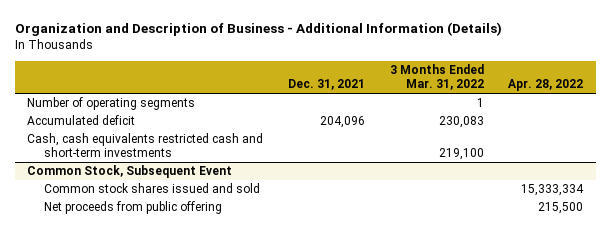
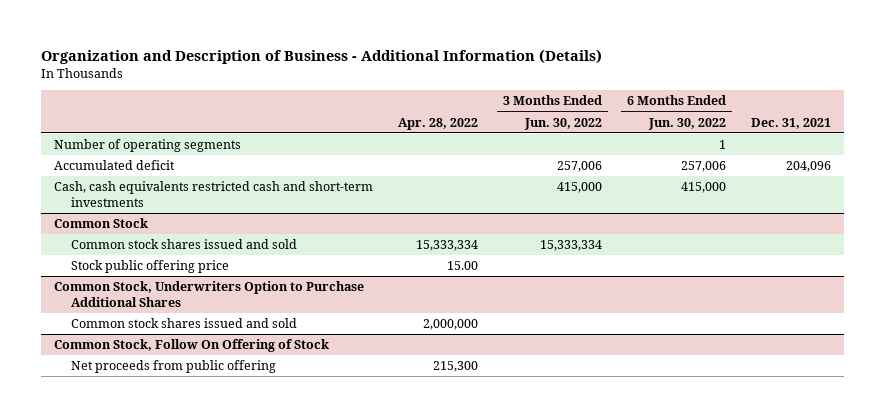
- | Dec. 31, 2021 | 3 Months Ended Mar. 31, 2022 | Apr. 28, 2022
+ | Apr. 28, 2022 | 3 Months Ended Jun. 30, 2022 | 6 Months Ended Jun. 30, 2022 | Dec. 31, 2021
- Common Stock, Subsequent Event
+ Common Stock
- Net proceeds from public offering | | | 215,500
+ Stock public offering price | 15.00 | | |
+ Common Stock, Underwriters Option to Purchase Additional Shares
+ Common stock shares issued and sold | 2,000,000 | | |
+ Common Stock, Follow On Offering of Stock
+ Net proceeds from public offering | 215,300 | | |

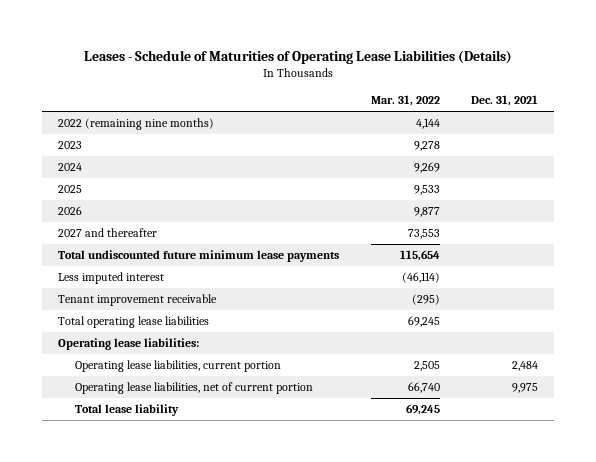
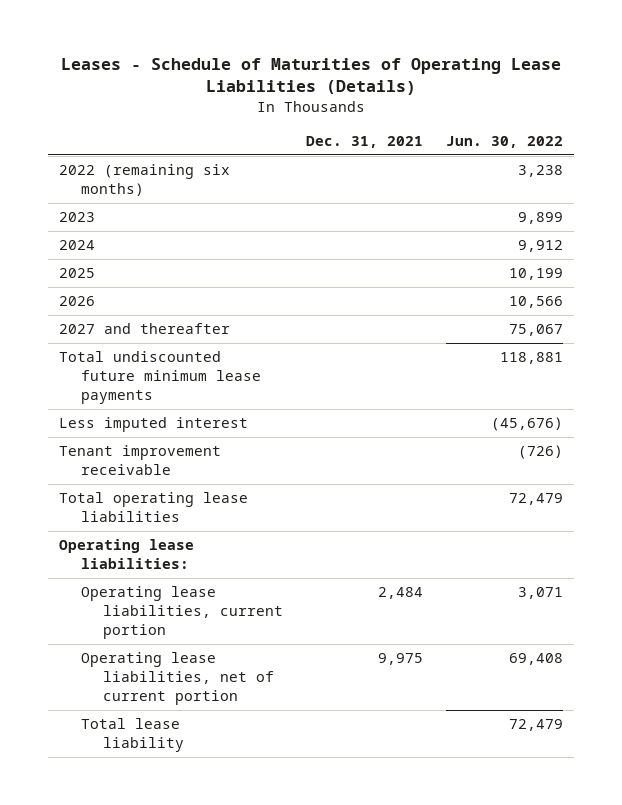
- | Mar. 31, 2022 | Dec. 31, 2021
+ | Dec. 31, 2021 | Jun. 30, 2022
- 2022 (remaining nine months) | 4,144 |
+ 2022 (remaining six months) | | 3,238

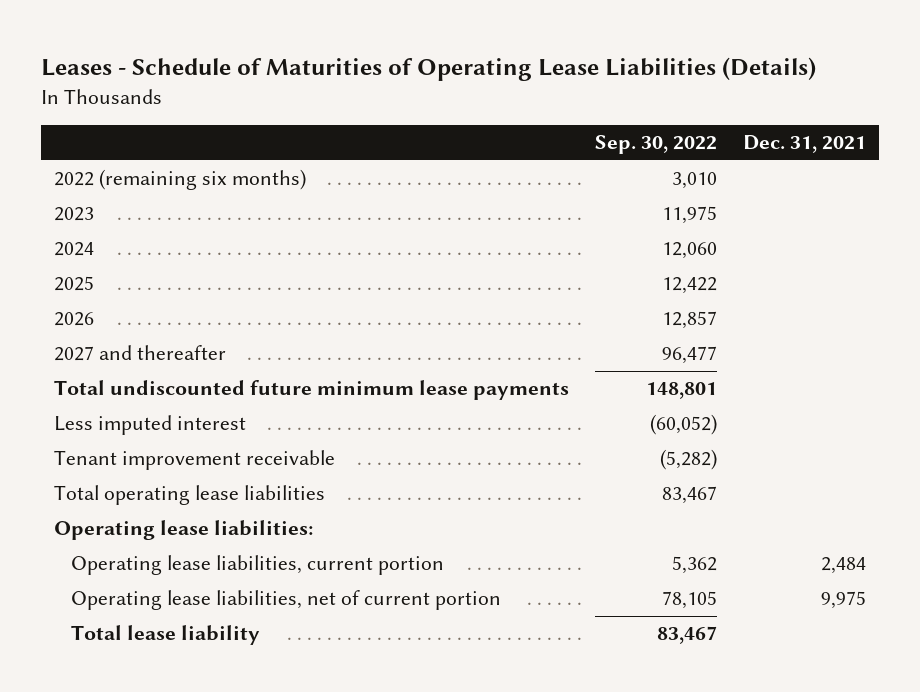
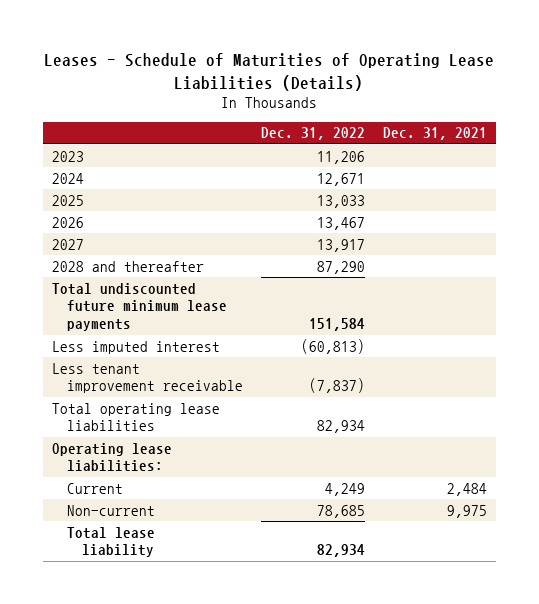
- | Sep. 30, 2022 | Dec. 31, 2021
+ | Dec. 31, 2022 | Dec. 31, 2021
- 2022 (remaining six months) | 3,010 |
- 2027 and thereafter | 96,477 |
+ 2027 | 13,917 |
+ 2028 and thereafter | 87,290 |
- Tenant improvement receivable | (5,282) |
+ Less tenant improvement receivable | (7,837) |
- Operating lease liabilities, current portion | 5,362 | 2,484
- Operating lease liabilities, net of current portion | 78,105 | 9,975
+ Current | 4,249 | 2,484
+ Non-current | 78,685 | 9,975

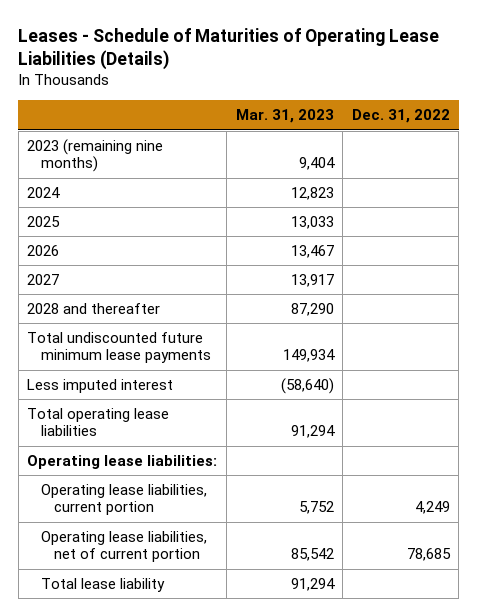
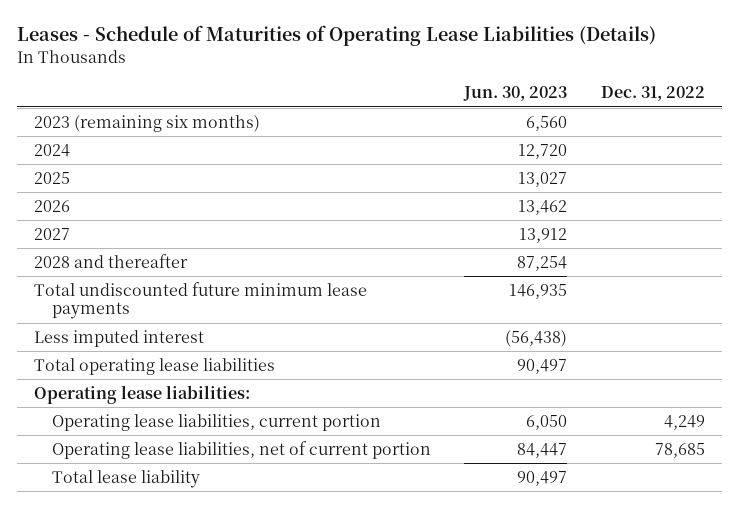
- | Mar. 31, 2023 | Dec. 31, 2022
+ | Jun. 30, 2023 | Dec. 31, 2022
- 2023 (remaining nine months) | 9,404 |
+ 2023 (remaining six months) | 6,560 |

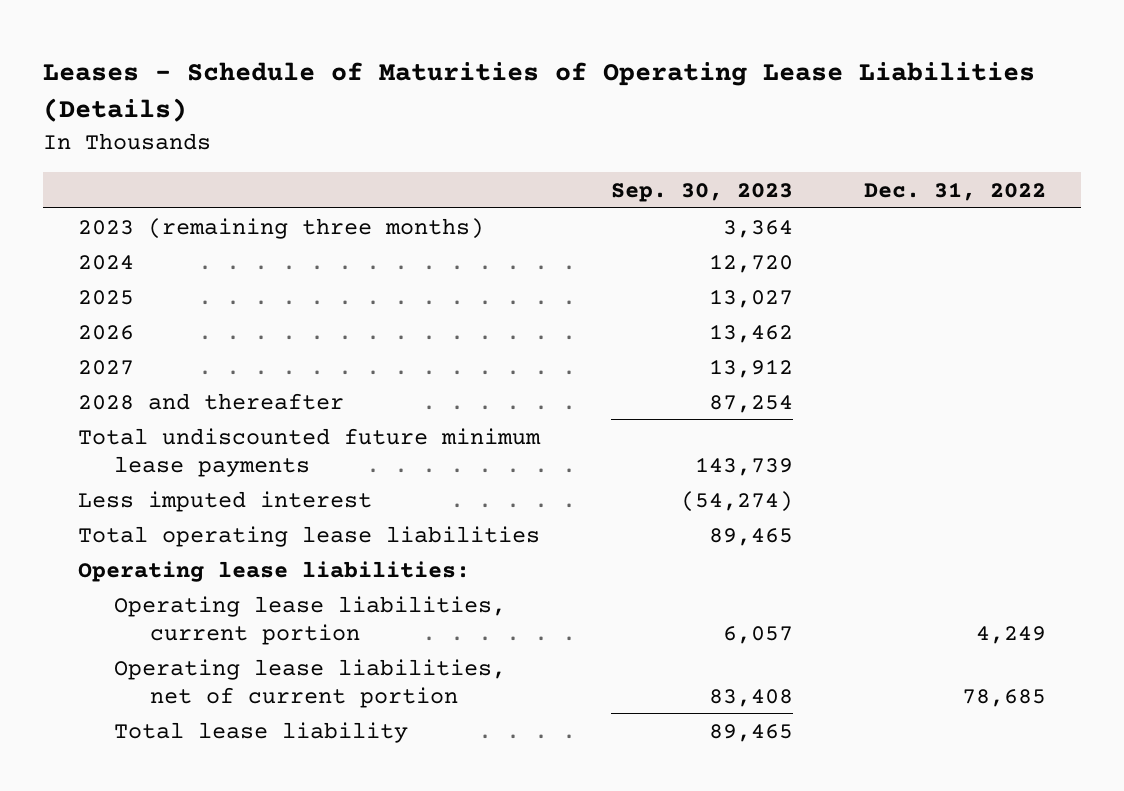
- | Jun. 30, 2023 | Dec. 31, 2022
+ | Sep. 30, 2023 | Dec. 31, 2022
- 2023 (remaining six months) | 6,560 |
+ 2023 (remaining three months) | 3,364 |

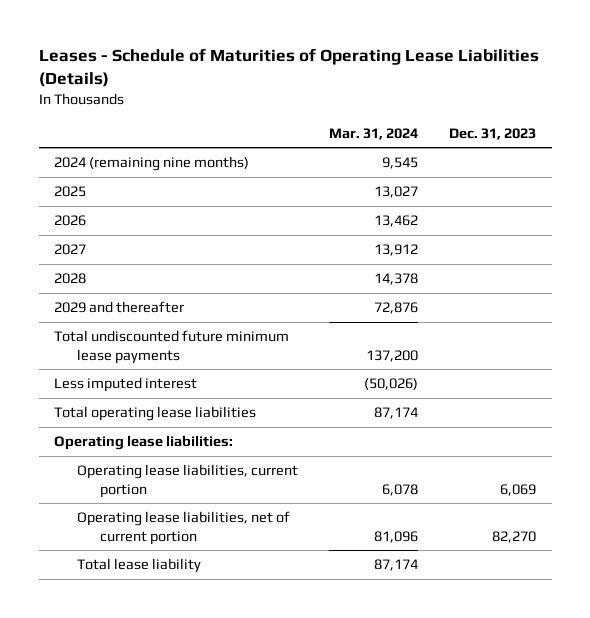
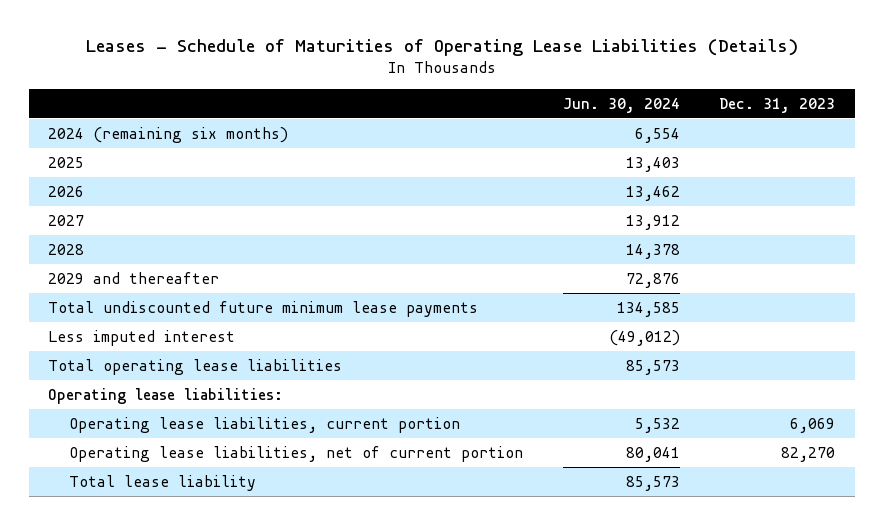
- | Mar. 31, 2024 | Dec. 31, 2023
+ | Jun. 30, 2024 | Dec. 31, 2023
- 2024 (remaining nine months) | 9,545 |
+ 2024 (remaining six months) | 6,554 |

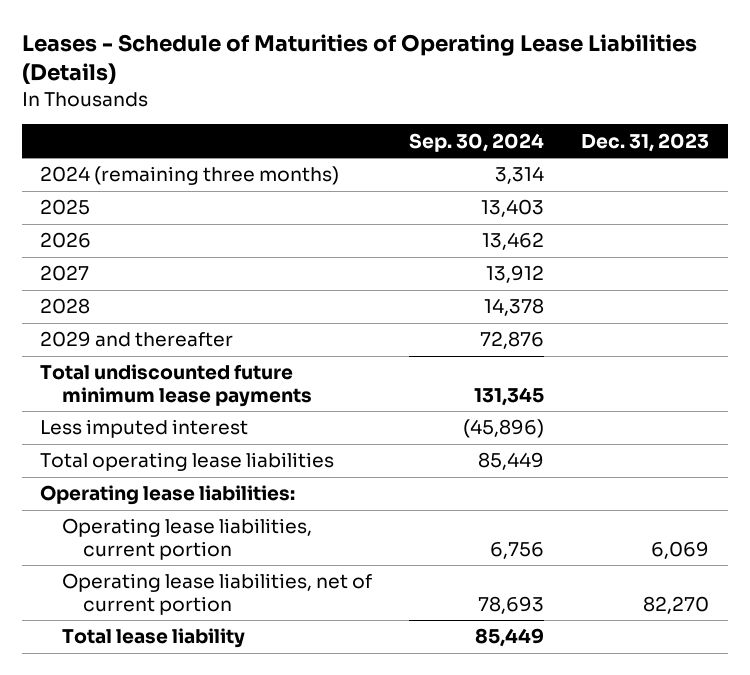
- | Jun. 30, 2024 | Dec. 31, 2023
+ | Sep. 30, 2024 | Dec. 31, 2023
- 2024 (remaining six months) | 6,554 |
+ 2024 (remaining three months) | 3,314 |

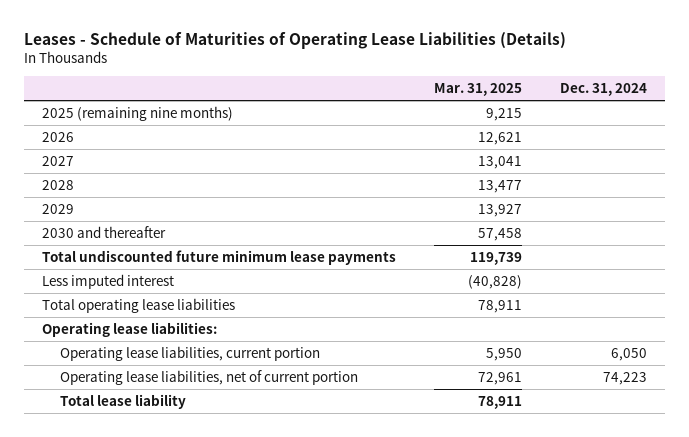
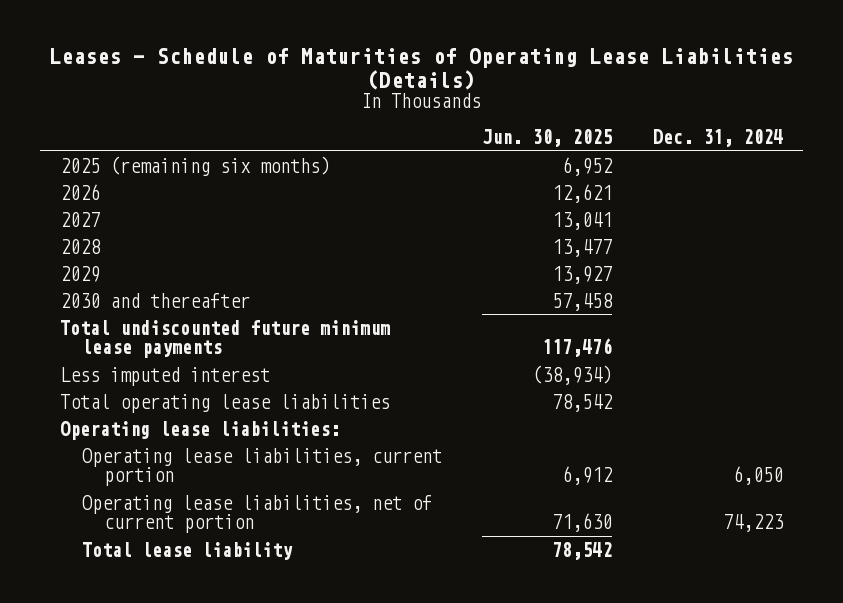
- | Mar. 31, 2025 | Dec. 31, 2024
+ | Jun. 30, 2025 | Dec. 31, 2024
- 2025 (remaining nine months) | 9,215 |
+ 2025 (remaining six months) | 6,952 |

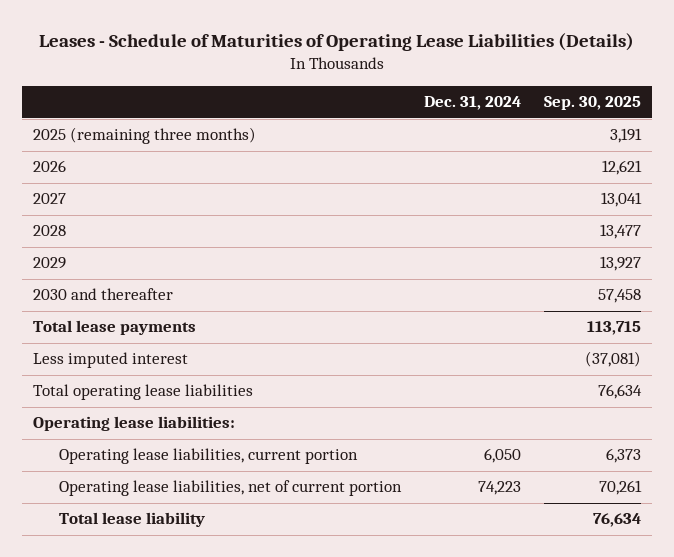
- | Jun. 30, 2025 | Dec. 31, 2024
+ | Dec. 31, 2024 | Sep. 30, 2025
- 2025 (remaining six months) | 6,952 |
+ 2025 (remaining three months) | | 3,191
- Total undiscounted future minimum lease payments | 117,476 |
+ Total lease payments | | 113,715

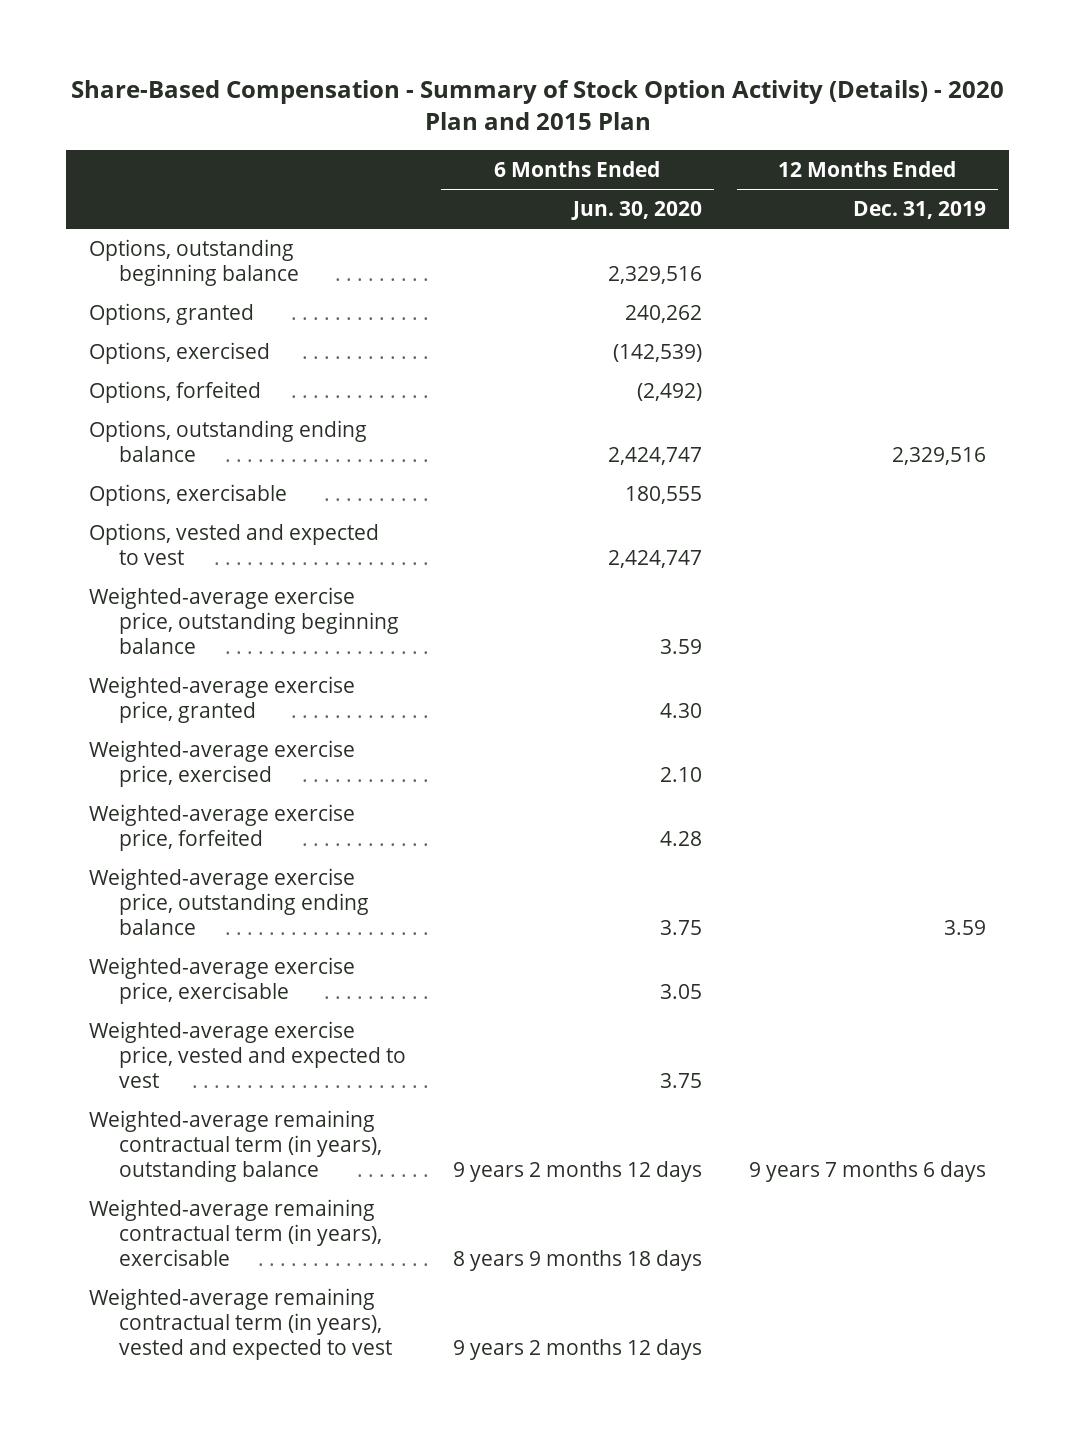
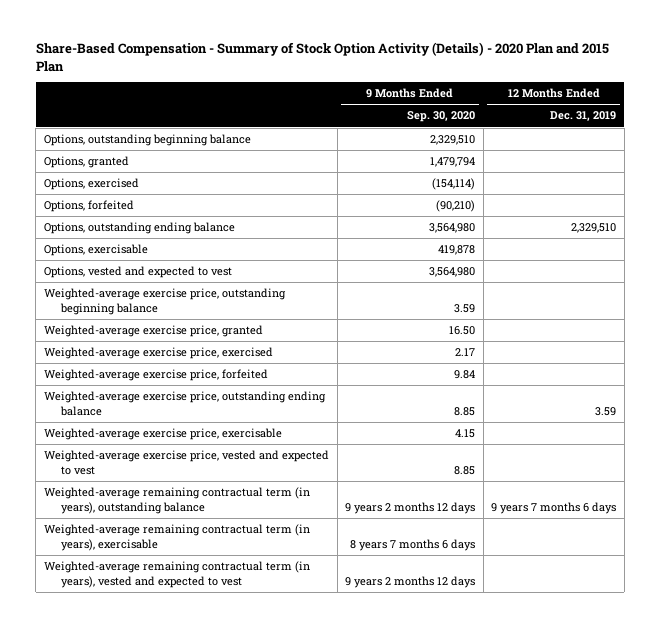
- | 6 Months Ended Jun. 30, 2020 | 12 Months Ended Dec. 31, 2019
+ | 9 Months Ended Sep. 30, 2020 | 12 Months Ended Dec. 31, 2019
- Options, outstanding ending balance | 2,424,747 | 2,329,516
+ Options, outstanding ending balance | 3,564,980 | 2,329,510

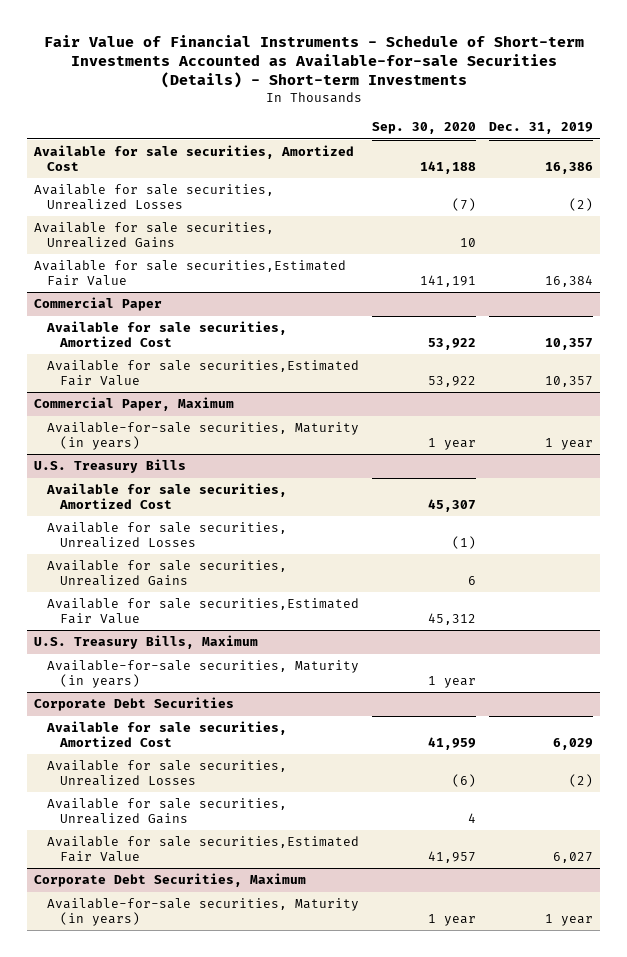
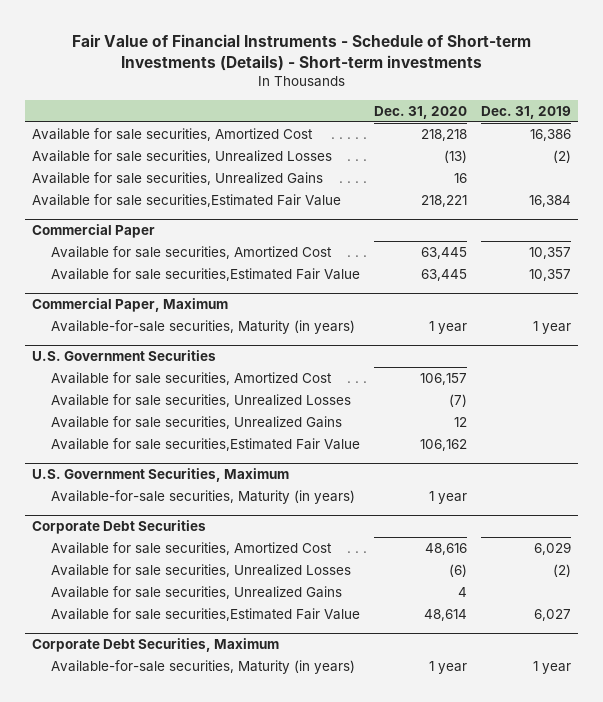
- Fair Value of Financial Instruments - Schedule of Short-term Investments Accounted as Available-for-sale Securities (Details) - Short-term Investments
+ Fair Value of Financial Instruments - Schedule of Short-term Investments (Details) - Short-term investments
- | Sep. 30, 2020 | Dec. 31, 2019
+ | Dec. 31, 2020 | Dec. 31, 2019
- U.S. Treasury Bills
+ U.S. Government Securities
- U.S. Treasury Bills, Maximum
- Available-for-sale securities, Maturity (in years) | 1 year |
+ U.S. Government Securities, Maximum
+ Available-for-sale securities, Maturity (in years) | 1 year |

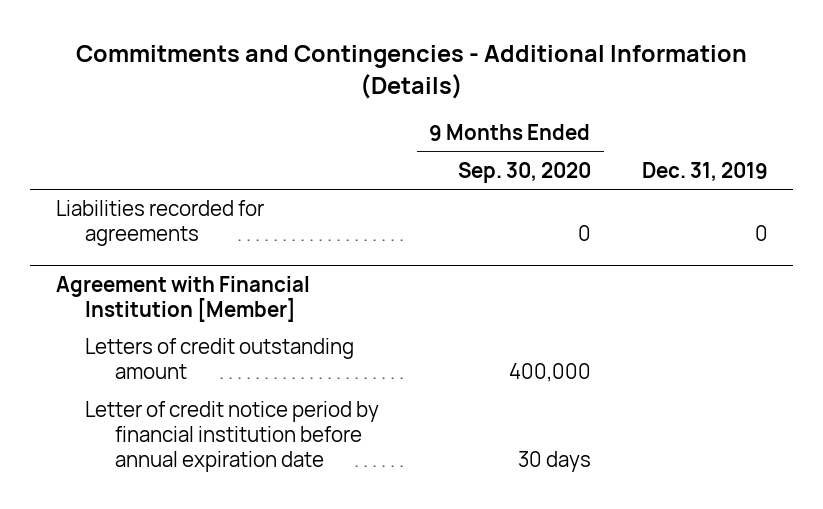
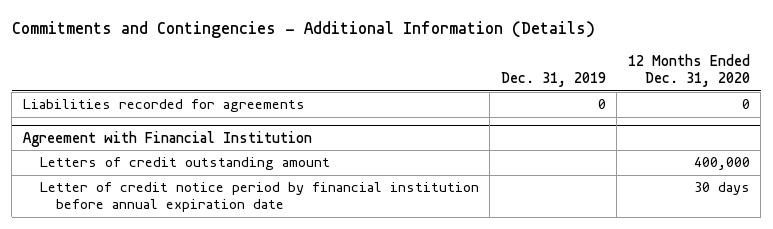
- | 9 Months Ended Sep. 30, 2020 | Dec. 31, 2019
+ | Dec. 31, 2019 | 12 Months Ended Dec. 31, 2020
- Agreement with Financial Institution [Member]
+ Agreement with Financial Institution

